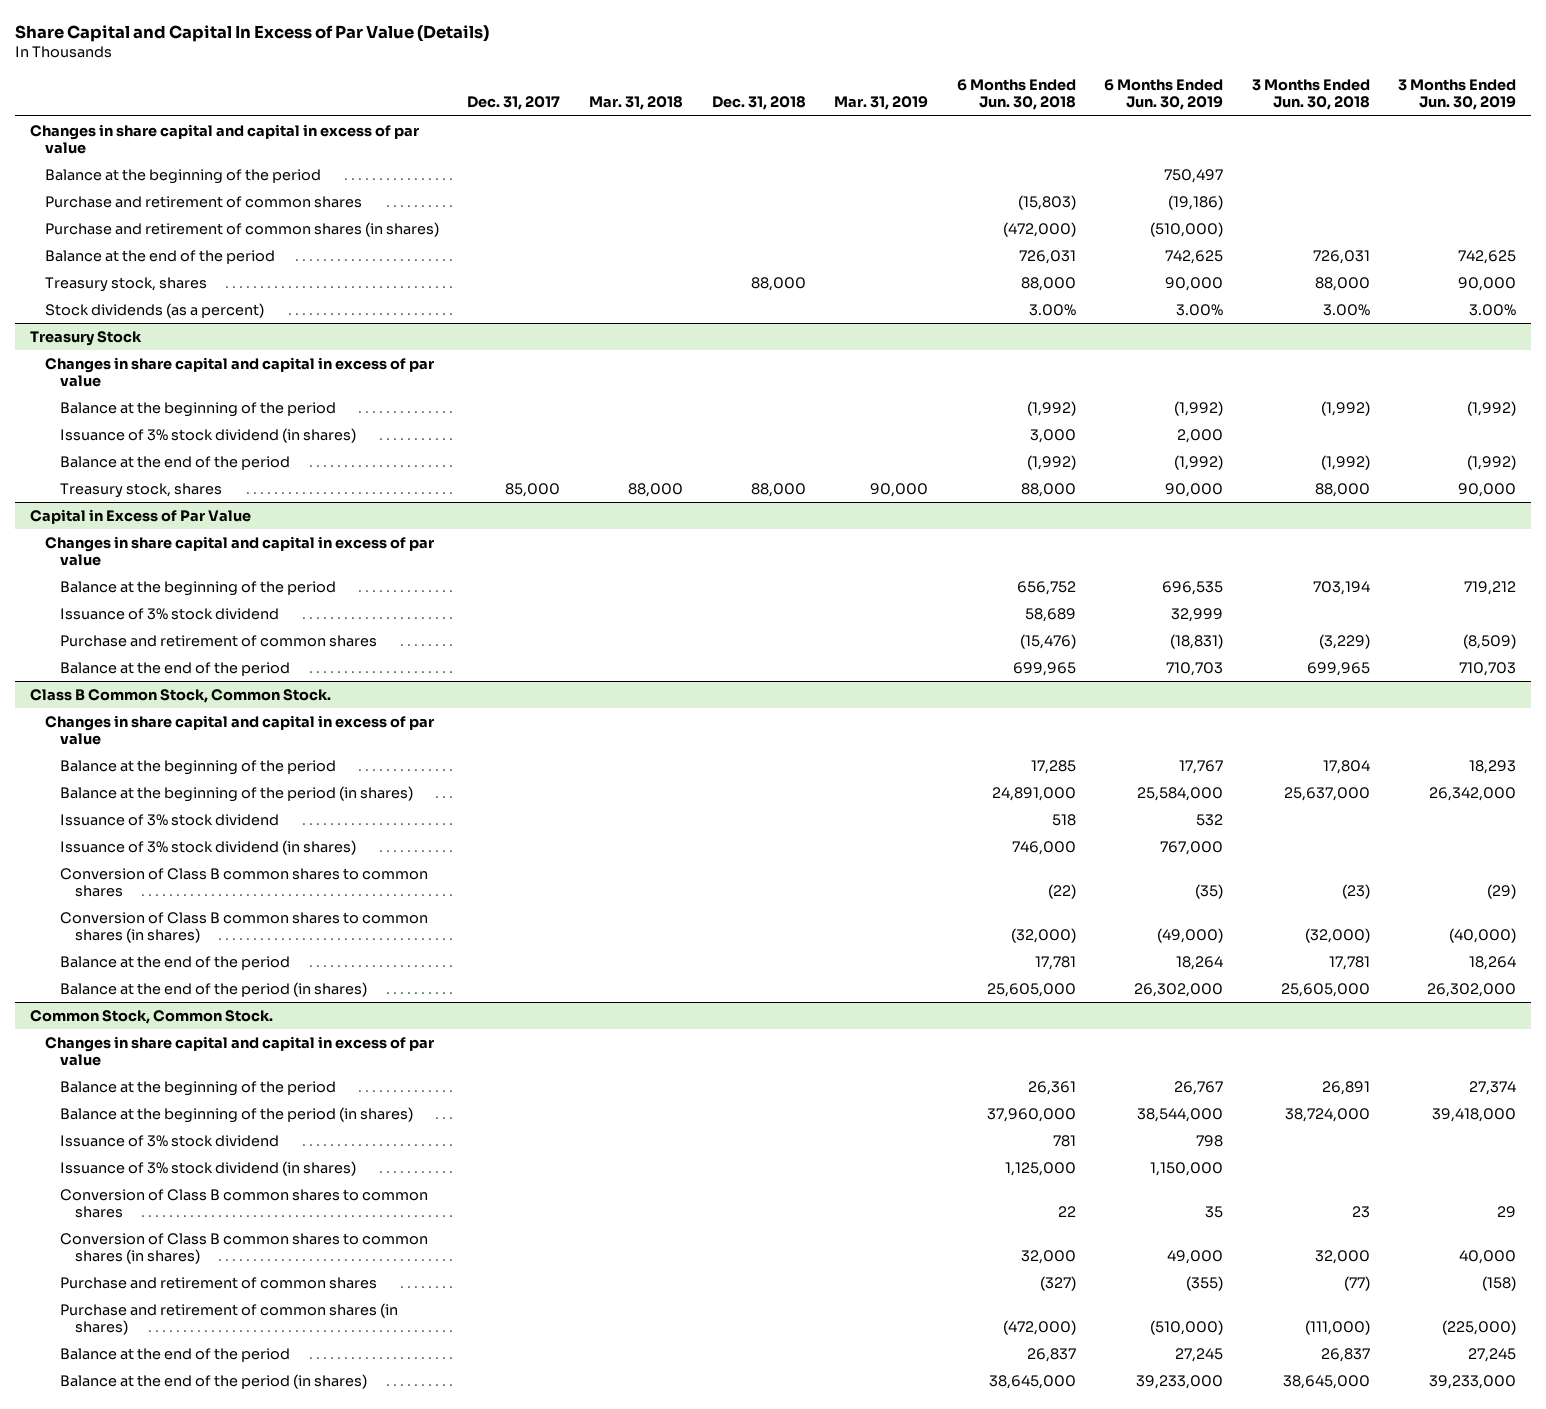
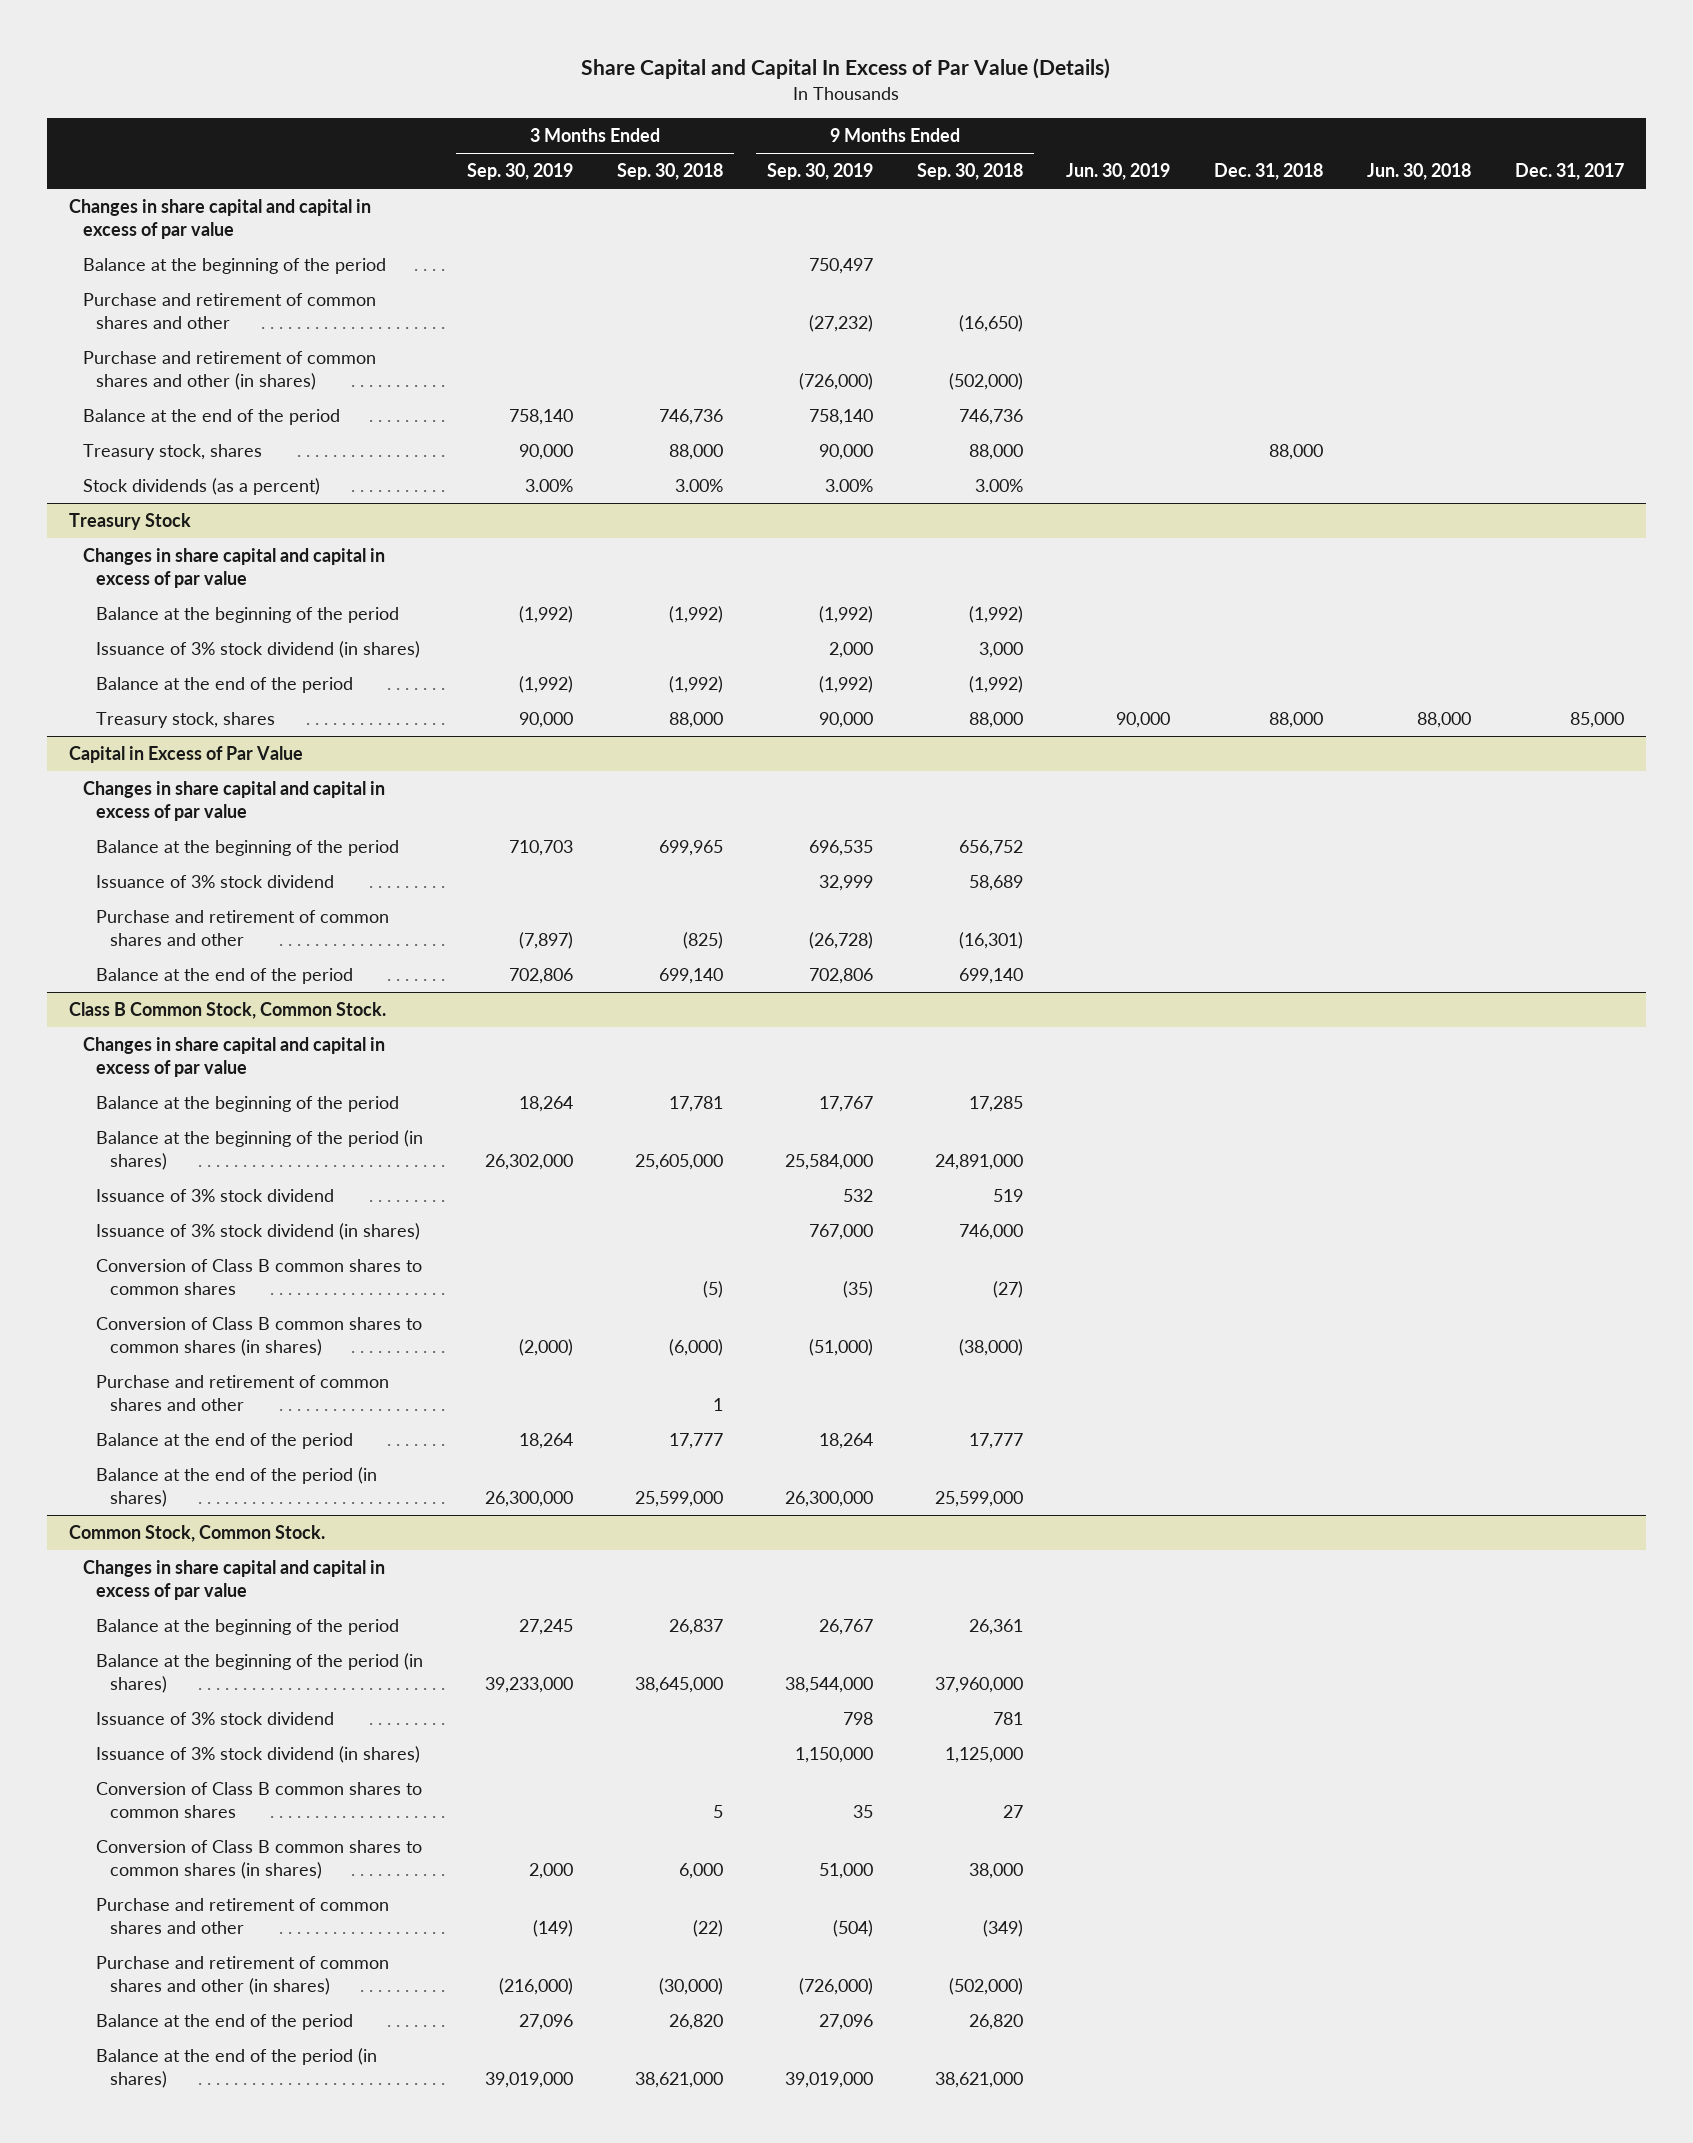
- | Dec. 31, 2017 | Mar. 31, 2018 | Dec. 31, 2018 | Mar. 31, 2019 | 6 Months Ended Jun. 30, 2018 | 6 Months Ended Jun. 30, 2019 | 3 Months Ended Jun. 30, 2018 | 3 Months Ended Jun. 30, 2019
+ | 3 Months Ended Sep. 30, 2019 | 3 Months Ended Sep. 30, 2018 | 9 Months Ended Sep. 30, 2019 | 9 Months Ended Sep. 30, 2018 | Jun. 30, 2019 | Dec. 31, 2018 | Jun. 30, 2018 | Dec. 31, 2017
- Purchase and retirement of common shares | | | | | (15,803) | (19,186) | |
- Purchase and retirement of common shares (in shares) | | | | | (472,000) | (510,000) | |
+ Purchase and retirement of common shares and other | | | (27,232) | (16,650) | | | |
+ Purchase and retirement of common shares and other (in shares) | | | (726,000) | (502,000) | | | |
@ Capital in Excess of Par Value
- Purchase and retirement of common shares | | | | | (15,476) | (18,831) | (3,229) | (8,509)
+ Purchase and retirement of common shares and other | (7,897) | (825) | (26,728) | (16,301) | | | |
@ Class B Common Stock, Common Stock.
+ Purchase and retirement of common shares and other | | 1 | | | | | |
@ Common Stock, Common Stock.
- Purchase and retirement of common shares | | | | | (327) | (355) | (77) | (158)
- Purchase and retirement of common shares (in shares) | | | | | (472,000) | (510,000) | (111,000) | (225,000)
+ Purchase and retirement of common shares and other | (149) | (22) | (504) | (349) | | | |
+ Purchase and retirement of common shares and other (in shares) | (216,000) | (30,000) | (726,000) | (502,000) | | | |

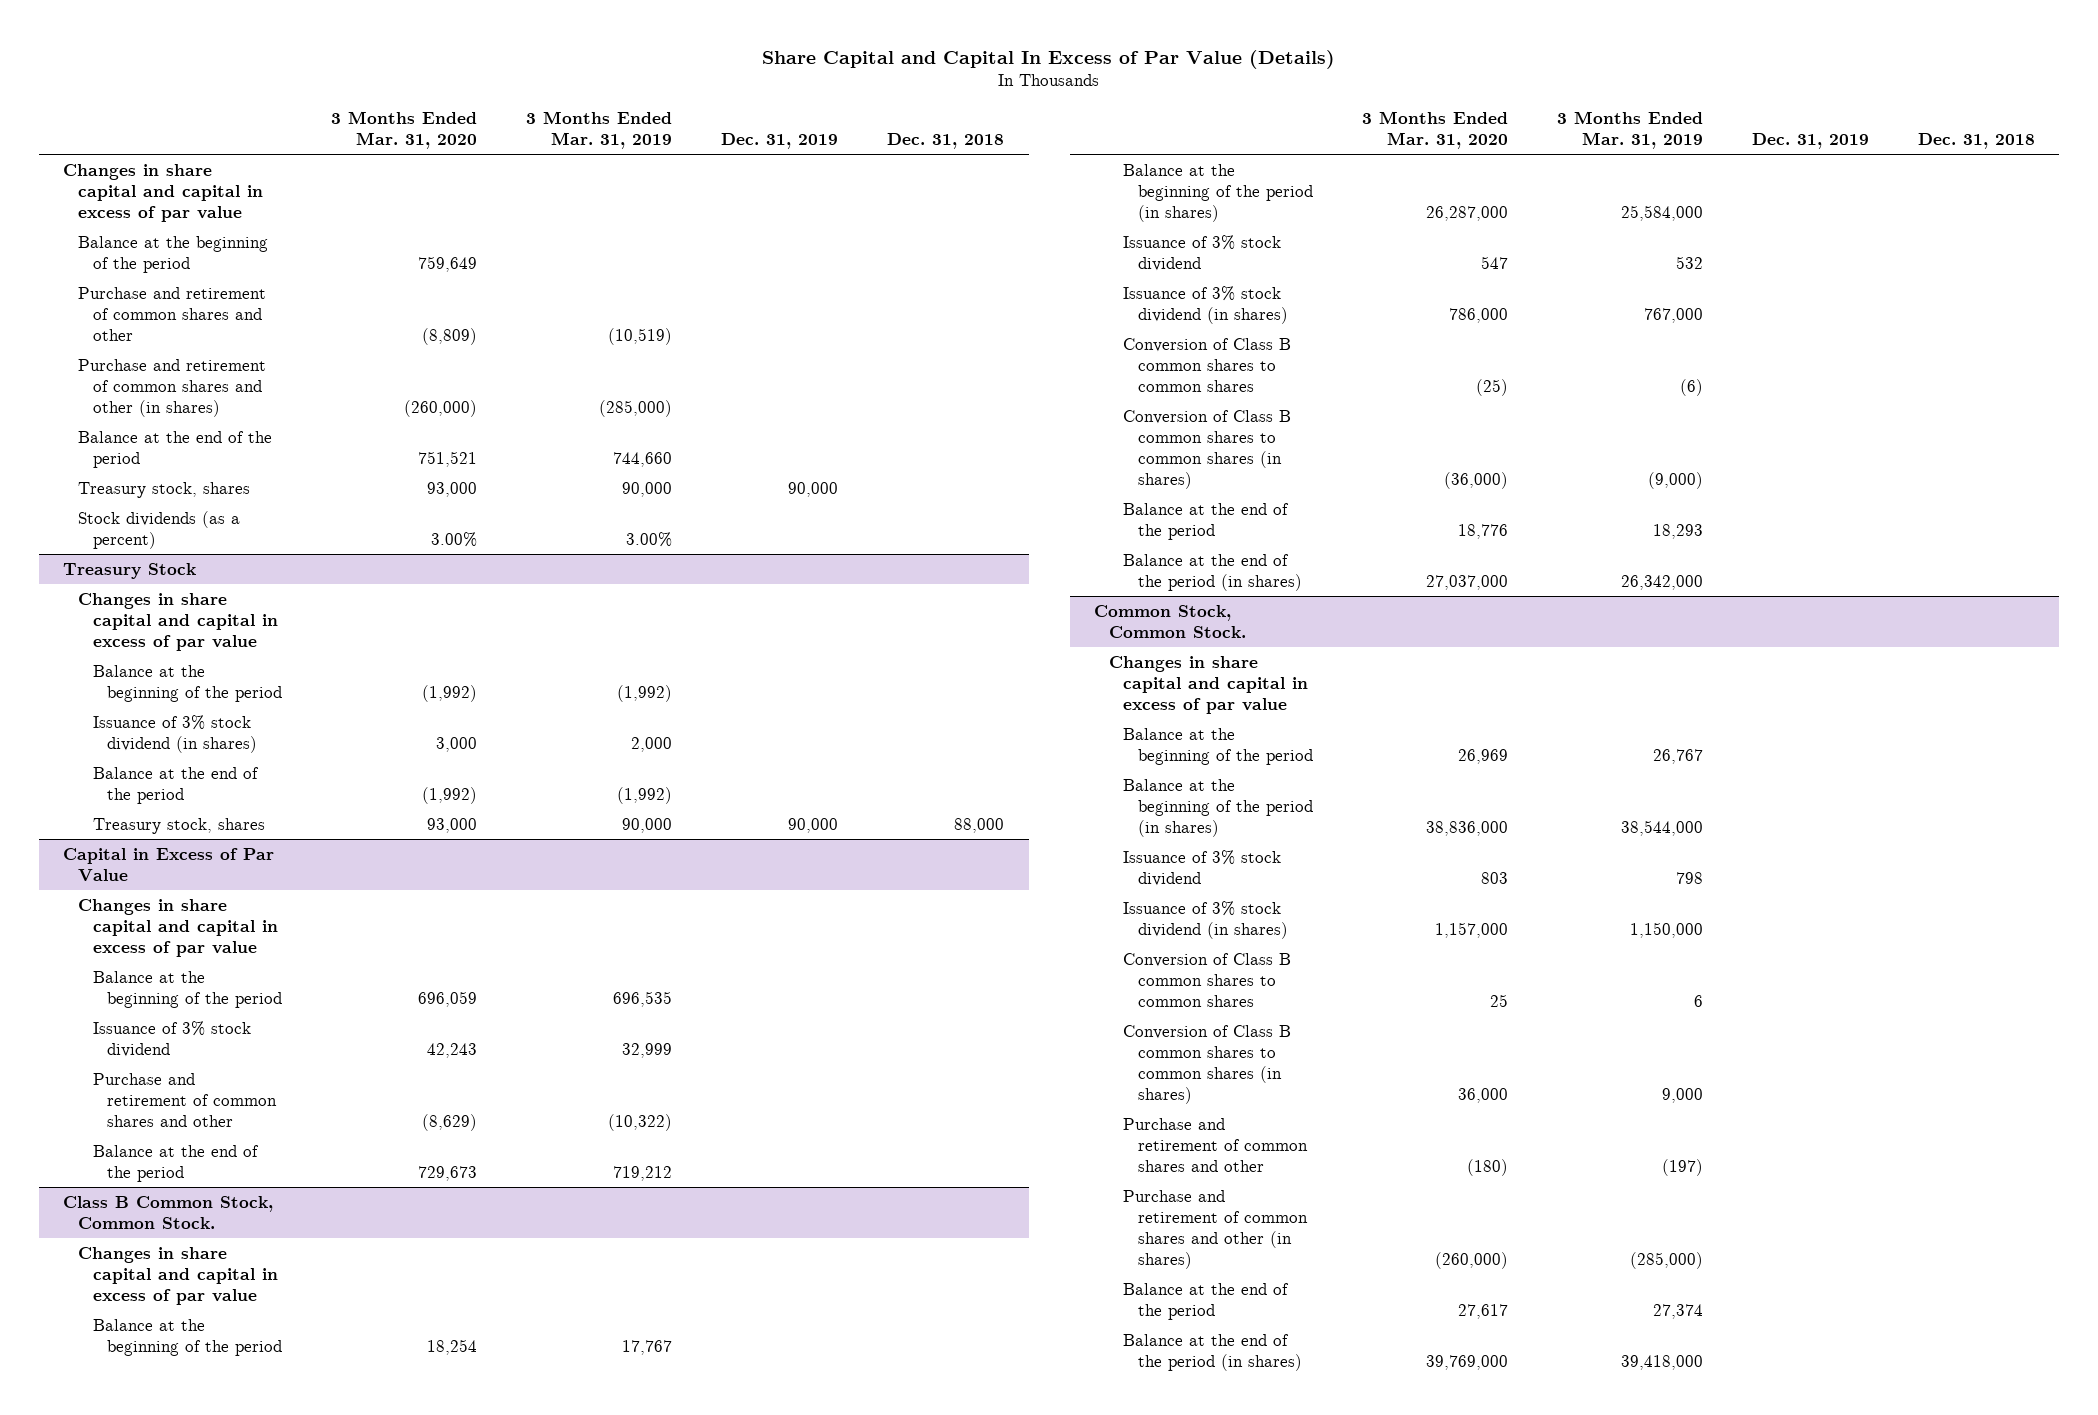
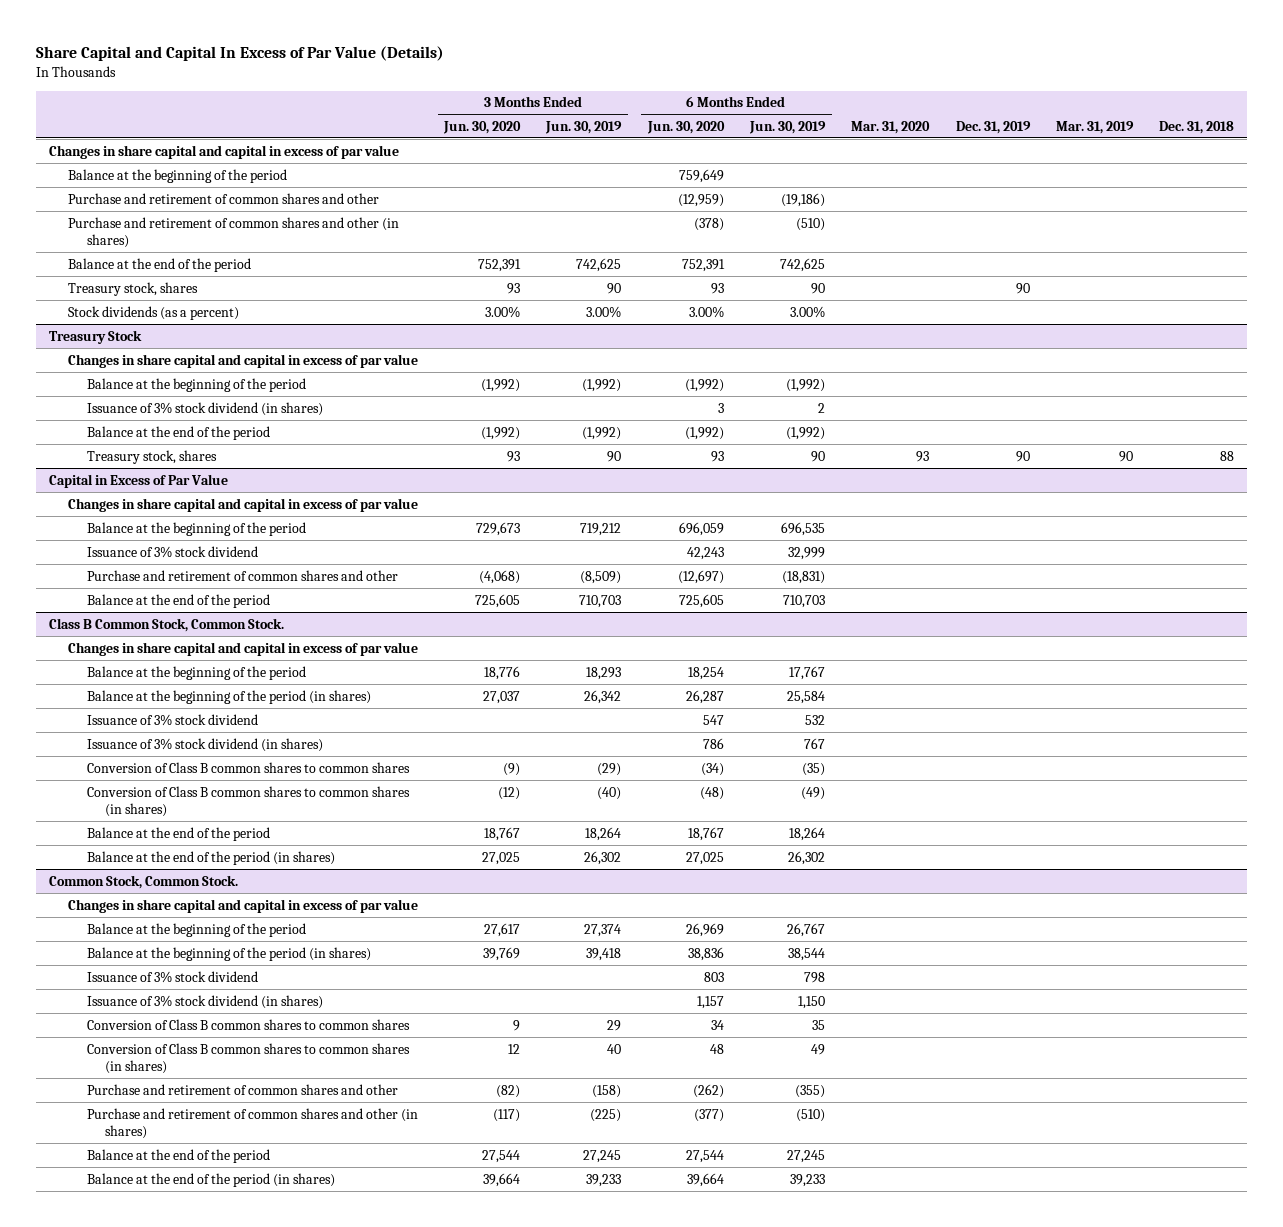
- | 3 Months Ended Mar. 31, 2020 | 3 Months Ended Mar. 31, 2019 | Dec. 31, 2019 | Dec. 31, 2018
+ | 3 Months Ended Jun. 30, 2020 | 3 Months Ended Jun. 30, 2019 | 6 Months Ended Jun. 30, 2020 | 6 Months Ended Jun. 30, 2019 | Mar. 31, 2020 | Dec. 31, 2019 | Mar. 31, 2019 | Dec. 31, 2018
- Treasury stock, shares | 93,000 | 90,000 | 90,000 |
+ Treasury stock, shares | 93 | 90 | 93 | 90 | | 90 | |
@ Treasury Stock
- Treasury stock, shares | 93,000 | 90,000 | 90,000 | 88,000
+ Treasury stock, shares | 93 | 90 | 93 | 90 | 93 | 90 | 90 | 88

